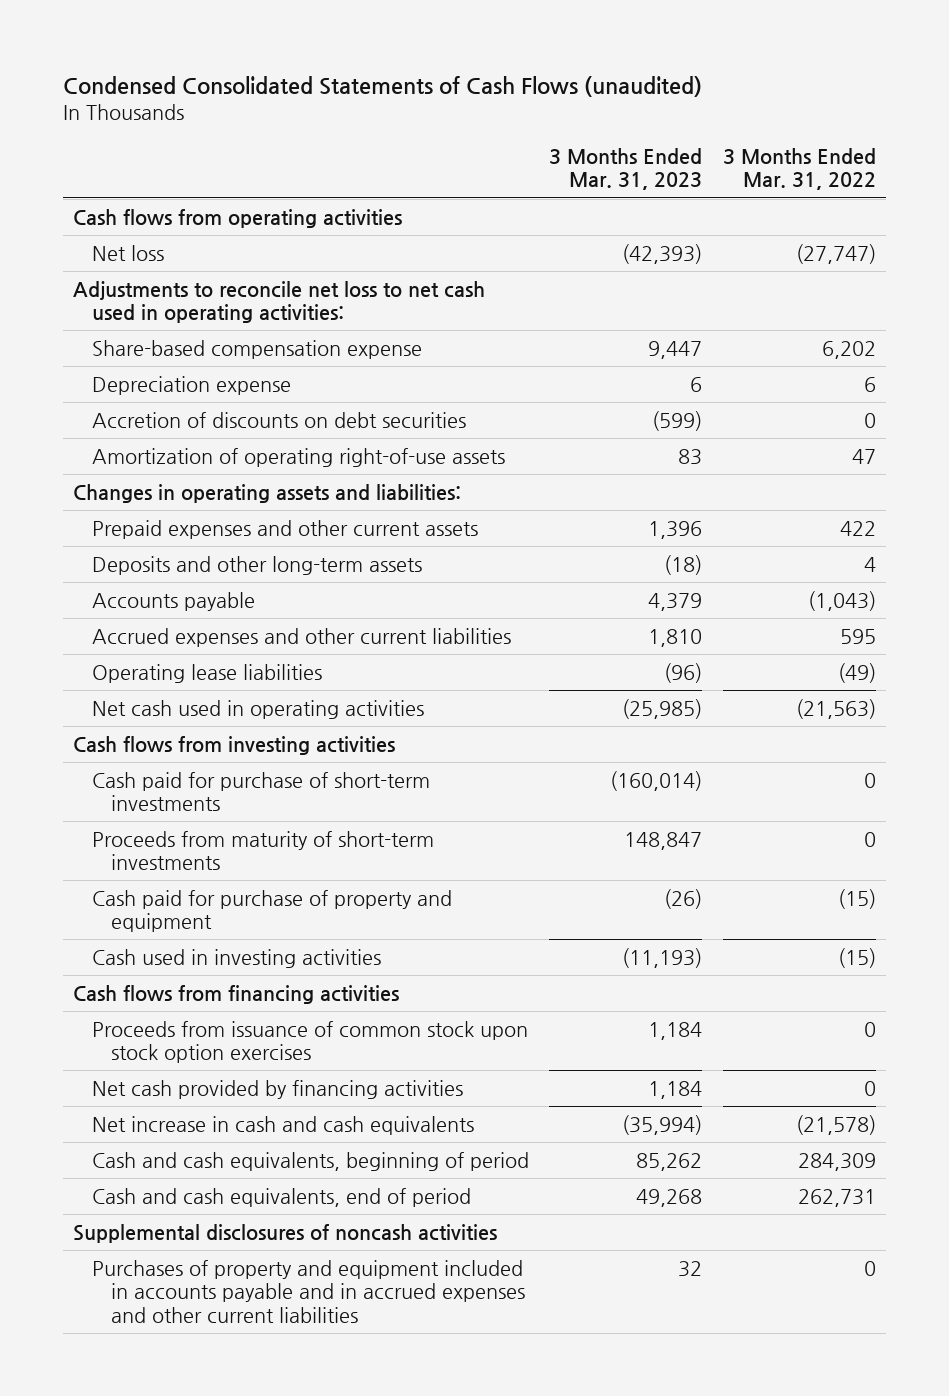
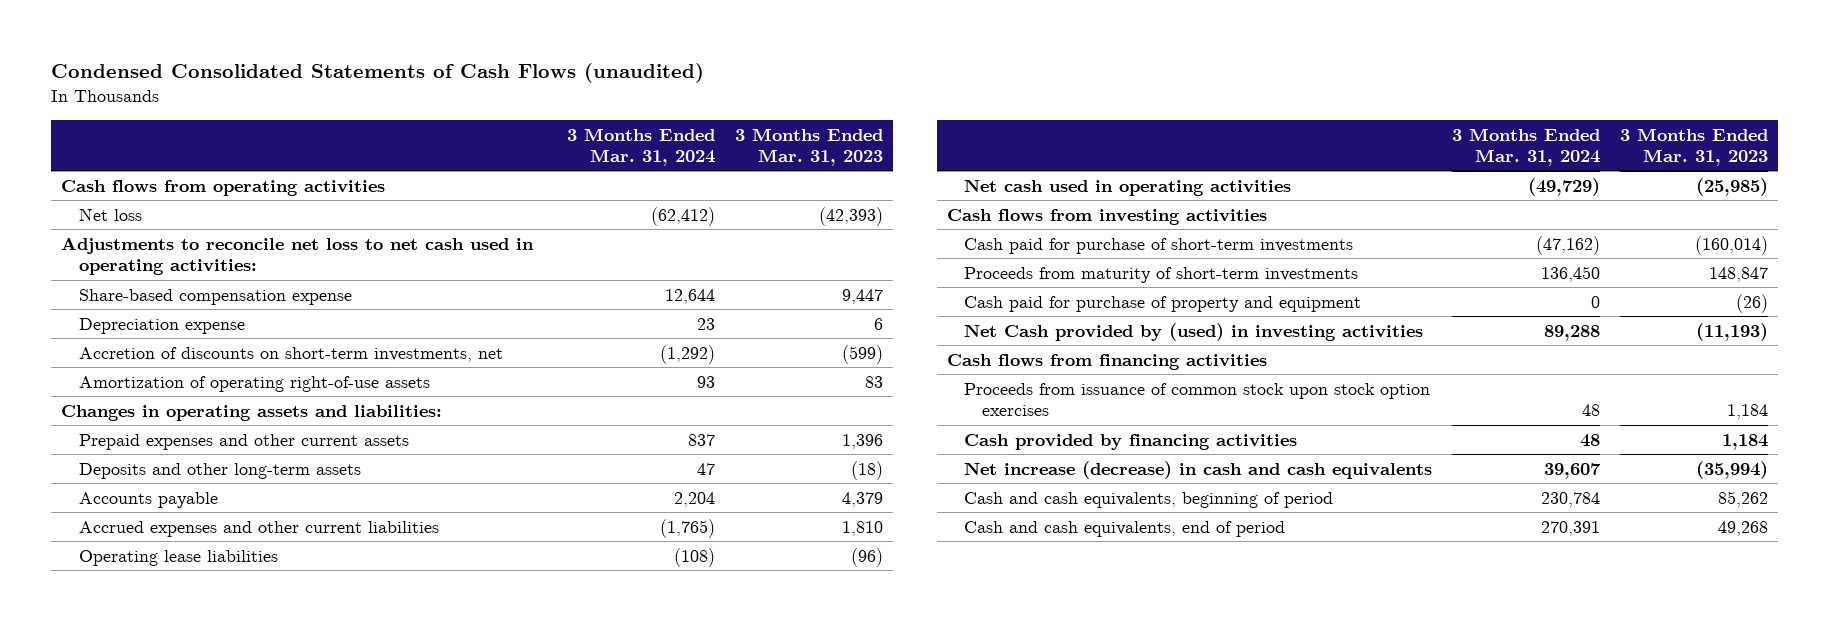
- | 3 Months Ended Mar. 31, 2023 | 3 Months Ended Mar. 31, 2022
+ | 3 Months Ended Mar. 31, 2024 | 3 Months Ended Mar. 31, 2023
- Accretion of discounts on debt securities | (599) | 0
+ Accretion of discounts on short-term investments, net | (1,292) | (599)
- Cash used in investing activities | (11,193) | (15)
+ Net Cash provided by (used) in investing activities | 89,288 | (11,193)
- Net cash provided by financing activities | 1,184 | 0
- Net increase in cash and cash equivalents | (35,994) | (21,578)
+ Cash provided by financing activities | 48 | 1,184
+ Net increase (decrease) in cash and cash equivalents | 39,607 | (35,994)
- Supplemental disclosures of noncash activities
- Purchases of property and equipment included in accounts payable and in accrued expenses and other current liabilities | 32 | 0

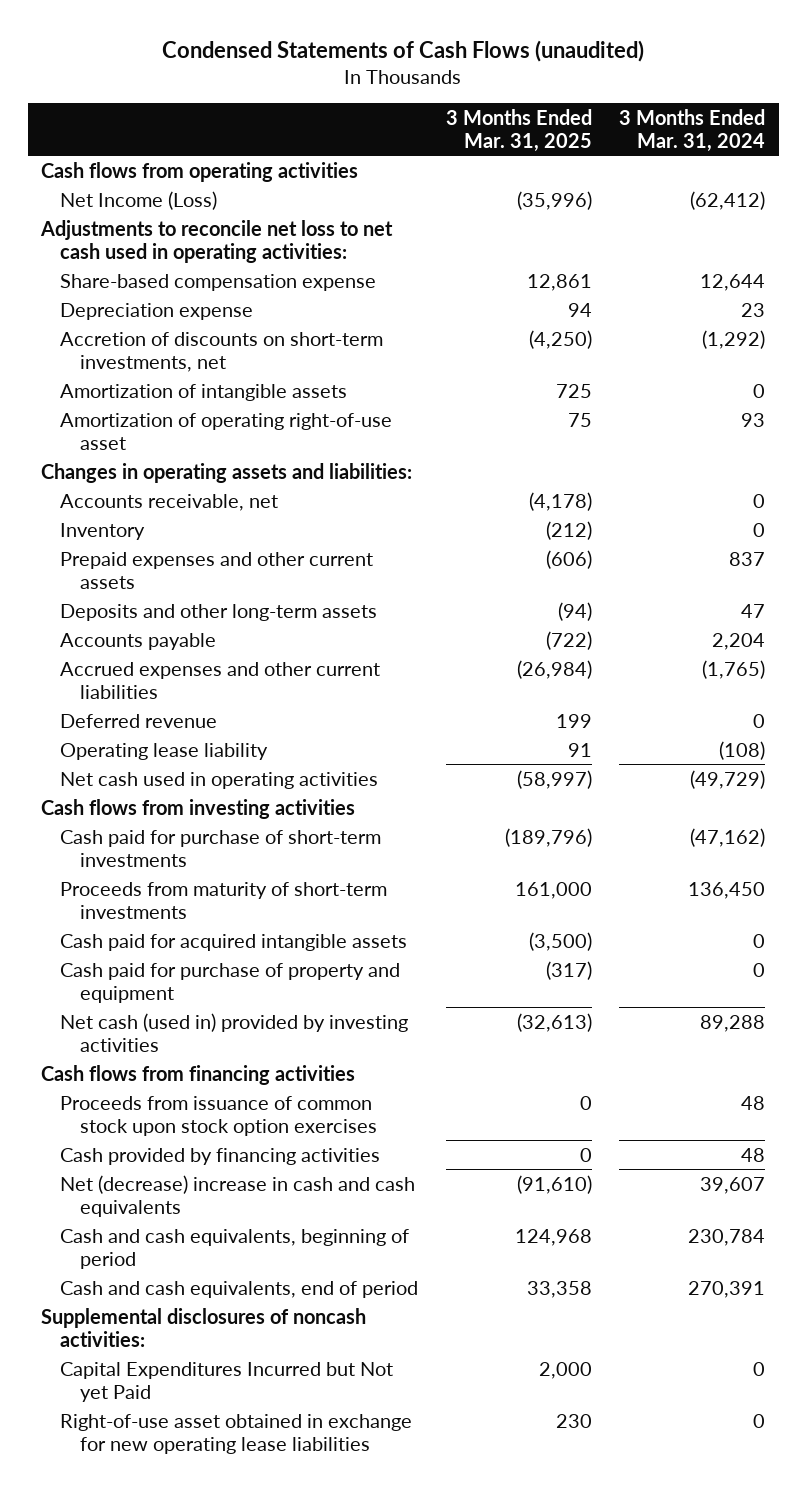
- Condensed Consolidated Statements of Cash Flows (unaudited)
+ Condensed Statements of Cash Flows (unaudited)
- | 3 Months Ended Mar. 31, 2024 | 3 Months Ended Mar. 31, 2023
+ | 3 Months Ended Mar. 31, 2025 | 3 Months Ended Mar. 31, 2024
- Net loss | (62,412) | (42,393)
+ Net Income (Loss) | (35,996) | (62,412)
- Amortization of operating right-of-use assets | 93 | 83
+ Amortization of intangible assets | 725 | 0
+ Amortization of operating right-of-use asset | 75 | 93
+ Accounts receivable, net | (4,178) | 0
+ Inventory | (212) | 0
- Operating lease liabilities | (108) | (96)
+ Deferred revenue | 199 | 0
+ Operating lease liability | 91 | (108)
+ Cash paid for acquired intangible assets | (3,500) | 0
- Net Cash provided by (used) in investing activities | 89,288 | (11,193)
+ Net cash (used in) provided by investing activities | (32,613) | 89,288
- Net increase (decrease) in cash and cash equivalents | 39,607 | (35,994)
+ Net (decrease) increase in cash and cash equivalents | (91,610) | 39,607
+ Supplemental disclosures of noncash activities:
+ Capital Expenditures Incurred but Not yet Paid | 2,000 | 0
+ Right-of-use asset obtained in exchange for new operating lease liabilities | 230 | 0

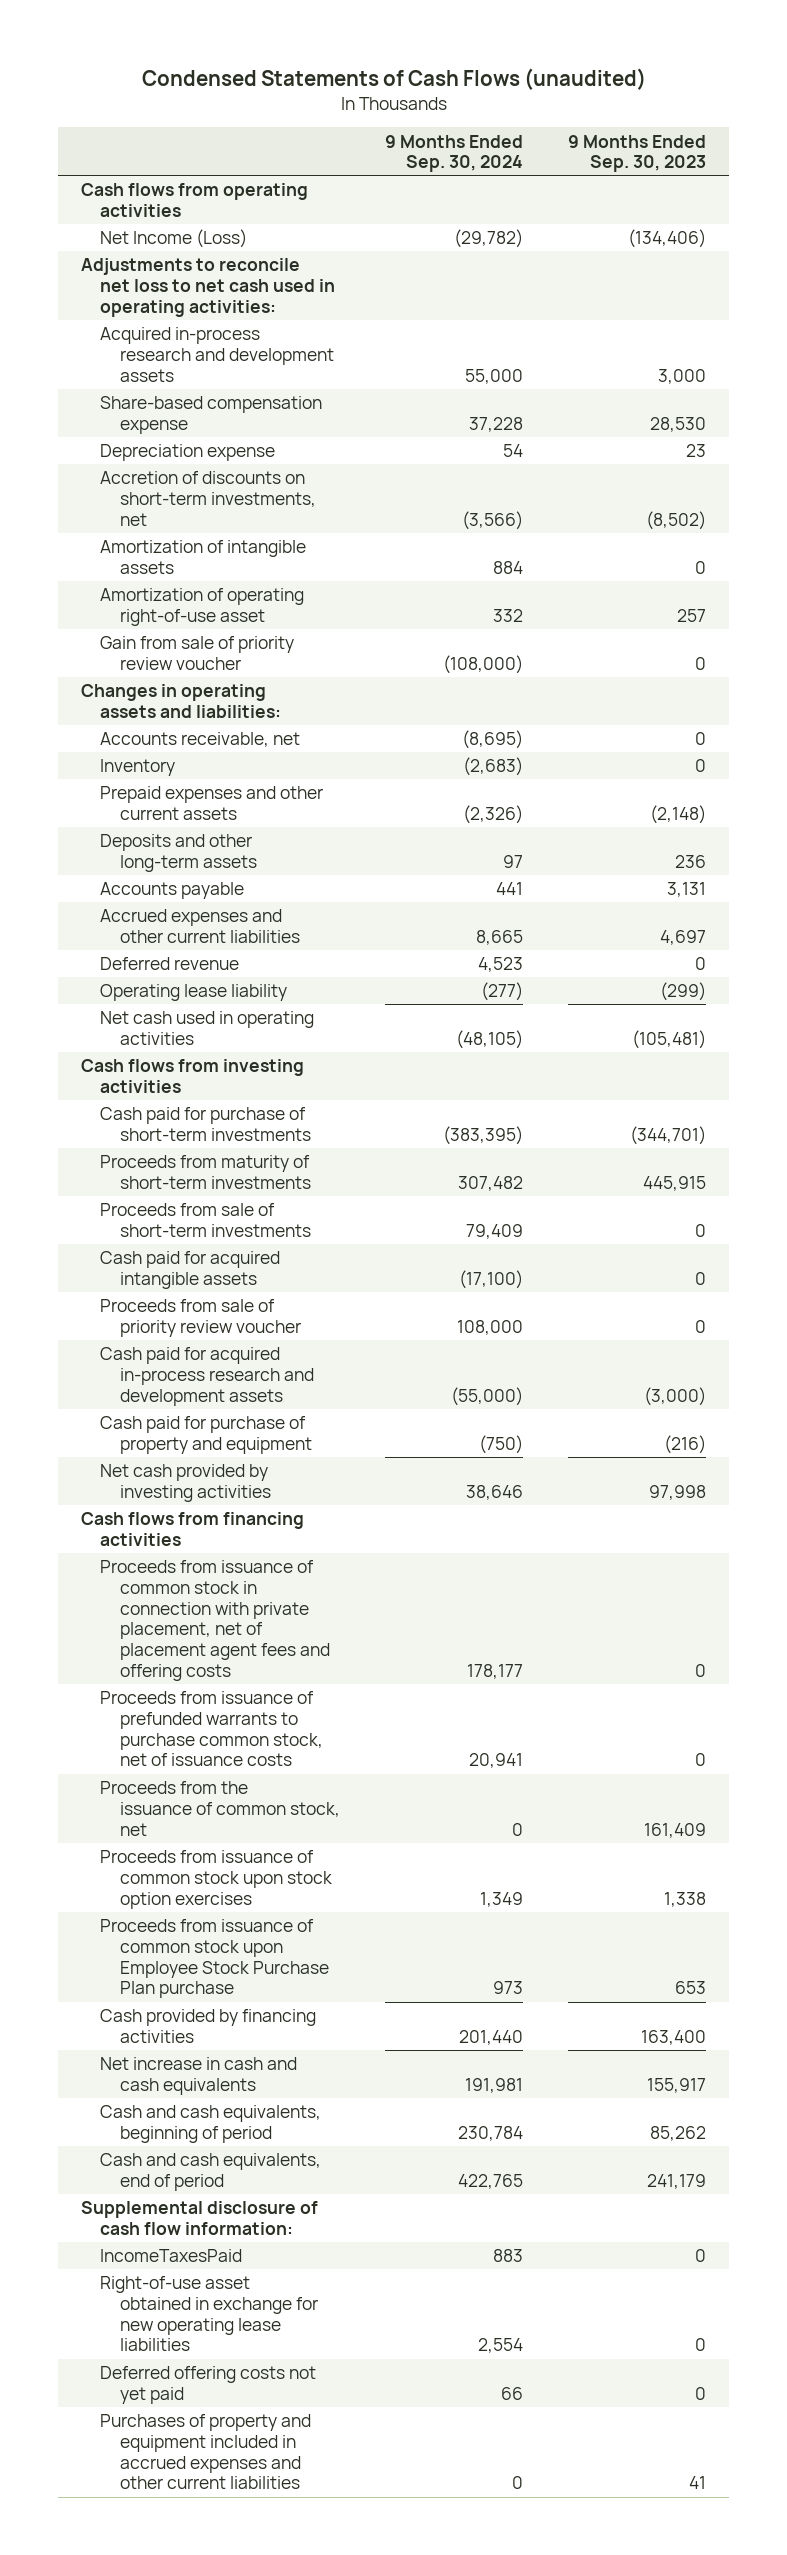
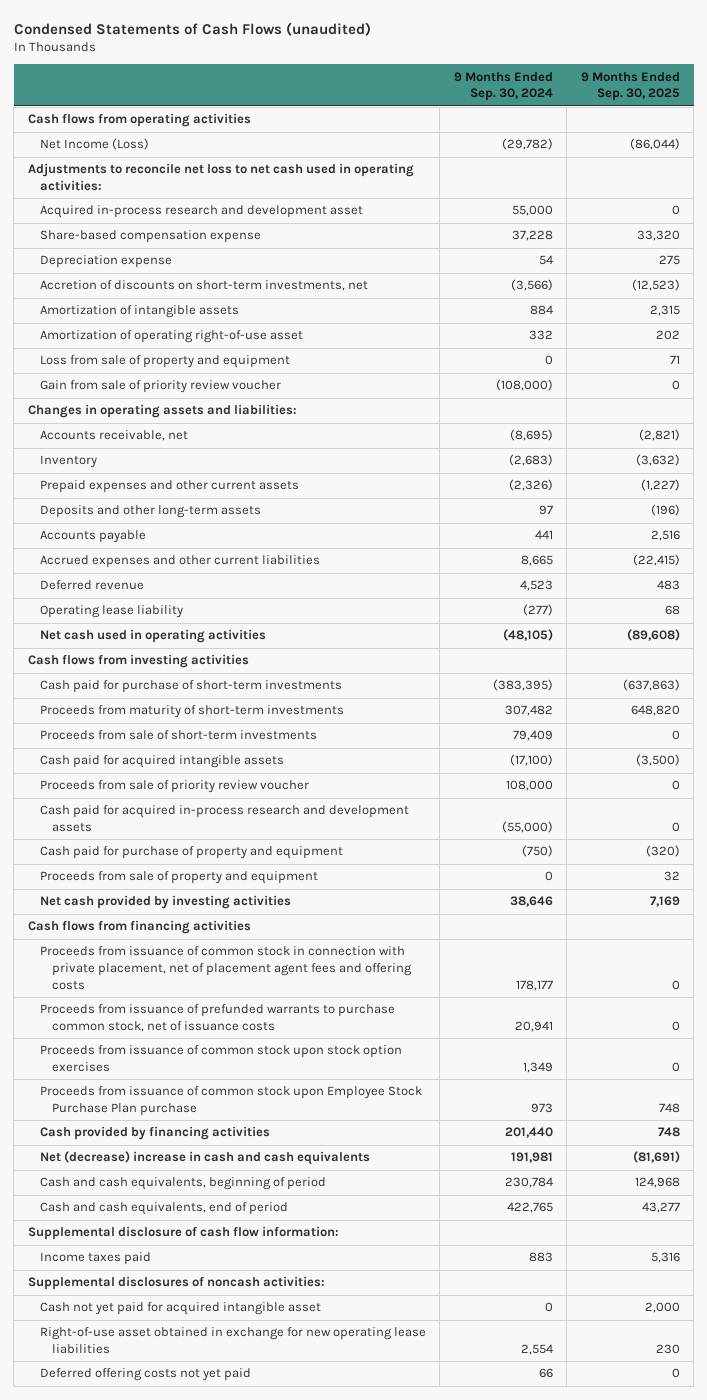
- | 9 Months Ended Sep. 30, 2024 | 9 Months Ended Sep. 30, 2023
+ | 9 Months Ended Sep. 30, 2024 | 9 Months Ended Sep. 30, 2025
- Acquired in-process research and development assets | 55,000 | 3,000
+ Acquired in-process research and development asset | 55,000 | 0
+ Loss from sale of property and equipment | 0 | 71
+ Proceeds from sale of property and equipment | 0 | 32
- Proceeds from the issuance of common stock, net | 0 | 161,409
- Net increase in cash and cash equivalents | 191,981 | 155,917
+ Net (decrease) increase in cash and cash equivalents | 191,981 | (81,691)
- IncomeTaxesPaid | 883 | 0
+ Income taxes paid | 883 | 5,316
+ Supplemental disclosures of noncash activities:
+ Cash not yet paid for acquired intangible asset | 0 | 2,000
- Purchases of property and equipment included in accrued expenses and other current liabilities | 0 | 41

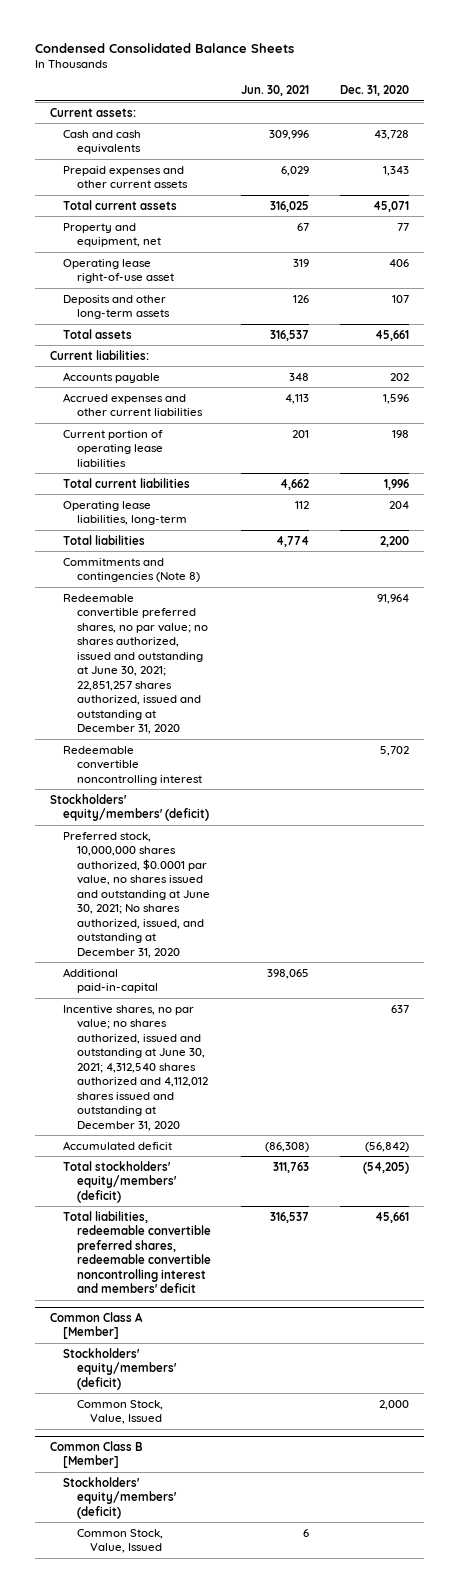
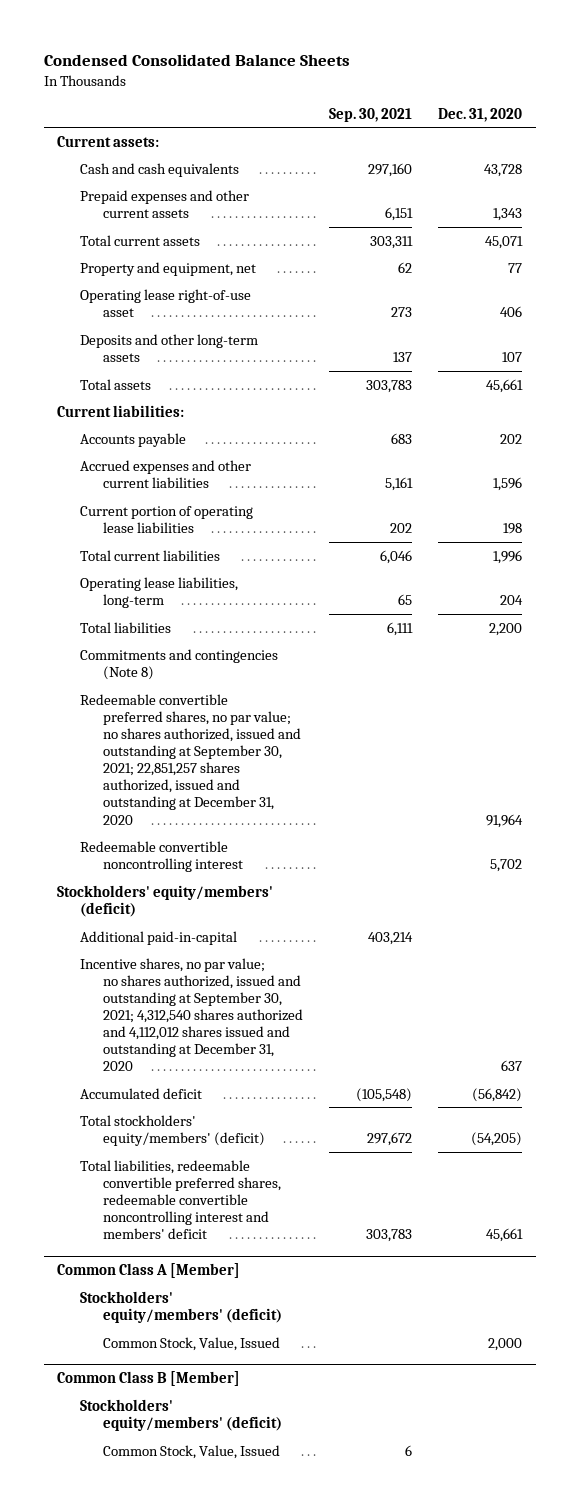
- | Jun. 30, 2021 | Dec. 31, 2020
+ | Sep. 30, 2021 | Dec. 31, 2020
- Redeemable convertible preferred shares, no par value; no shares authorized, issued and outstanding at June 30, 2021; 22,851,257 shares authorized, issued and outstanding at December 31, 2020 | | 91,964
+ Redeemable convertible preferred shares, no par value; no shares authorized, issued and outstanding at September 30, 2021; 22,851,257 shares authorized, issued and outstanding at December 31, 2020 | | 91,964
- Preferred stock, 10,000,000 shares authorized, $0.0001 par value, no shares issued and outstanding at June 30, 2021; No shares authorized, issued, and outstanding at December 31, 2020
- Incentive shares, no par value; no shares authorized, issued and outstanding at June 30, 2021; 4,312,540 shares authorized and 4,112,012 shares issued and outstanding at December 31, 2020 | | 637
+ Incentive shares, no par value; no shares authorized, issued and outstanding at September 30, 2021; 4,312,540 shares authorized and 4,112,012 shares issued and outstanding at December 31, 2020 | | 637

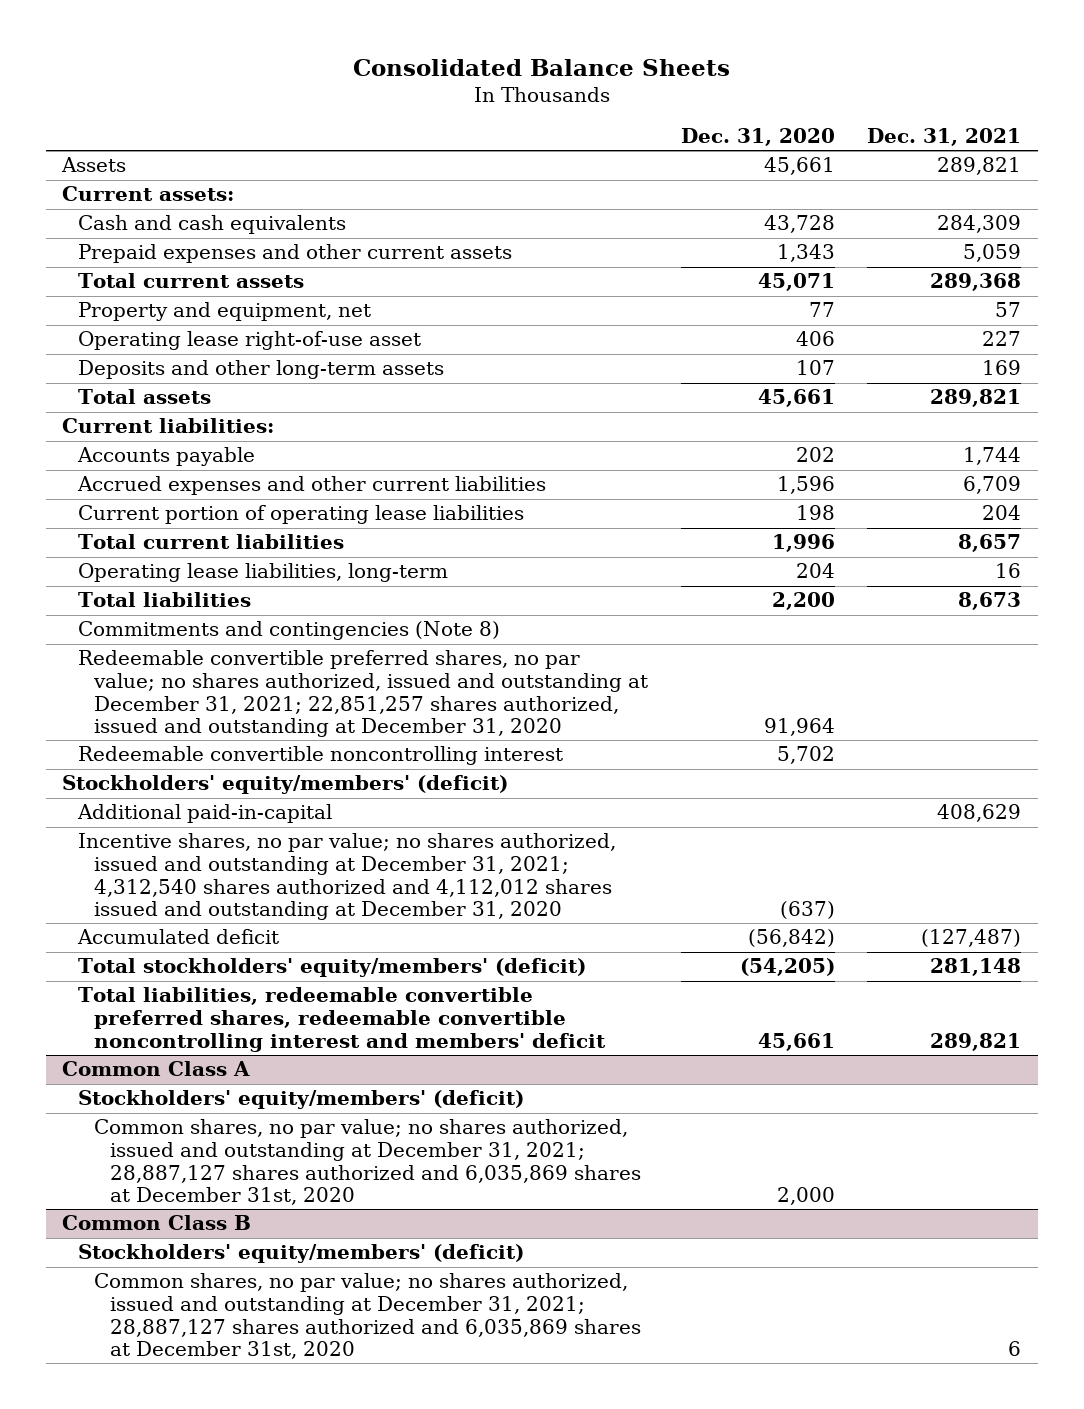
- Condensed Consolidated Balance Sheets
+ Consolidated Balance Sheets
- | Sep. 30, 2021 | Dec. 31, 2020
+ | Dec. 31, 2020 | Dec. 31, 2021
+ Assets | 45,661 | 289,821
- Redeemable convertible preferred shares, no par value; no shares authorized, issued and outstanding at September 30, 2021; 22,851,257 shares authorized, issued and outstanding at December 31, 2020 | | 91,964
+ Redeemable convertible preferred shares, no par value; no shares authorized, issued and outstanding at December 31, 2021; 22,851,257 shares authorized, issued and outstanding at December 31, 2020 | 91,964 |
- Incentive shares, no par value; no shares authorized, issued and outstanding at September 30, 2021; 4,312,540 shares authorized and 4,112,012 shares issued and outstanding at December 31, 2020 | | 637
+ Incentive shares, no par value; no shares authorized, issued and outstanding at December 31, 2021; 4,312,540 shares authorized and 4,112,012 shares issued and outstanding at December 31, 2020 | (637) |
- Common Class A [Member]
+ Common Class A
- Common Stock, Value, Issued | | 2,000
- Common Class B [Member]
+ Common shares, no par value; no shares authorized, issued and outstanding at December 31, 2021; 28,887,127 shares authorized and 6,035,869 shares at December 31st, 2020 | 2,000 |
+ Common Class B
- Common Stock, Value, Issued | 6 |
+ Common shares, no par value; no shares authorized, issued and outstanding at December 31, 2021; 28,887,127 shares authorized and 6,035,869 shares at December 31st, 2020 | | 6

